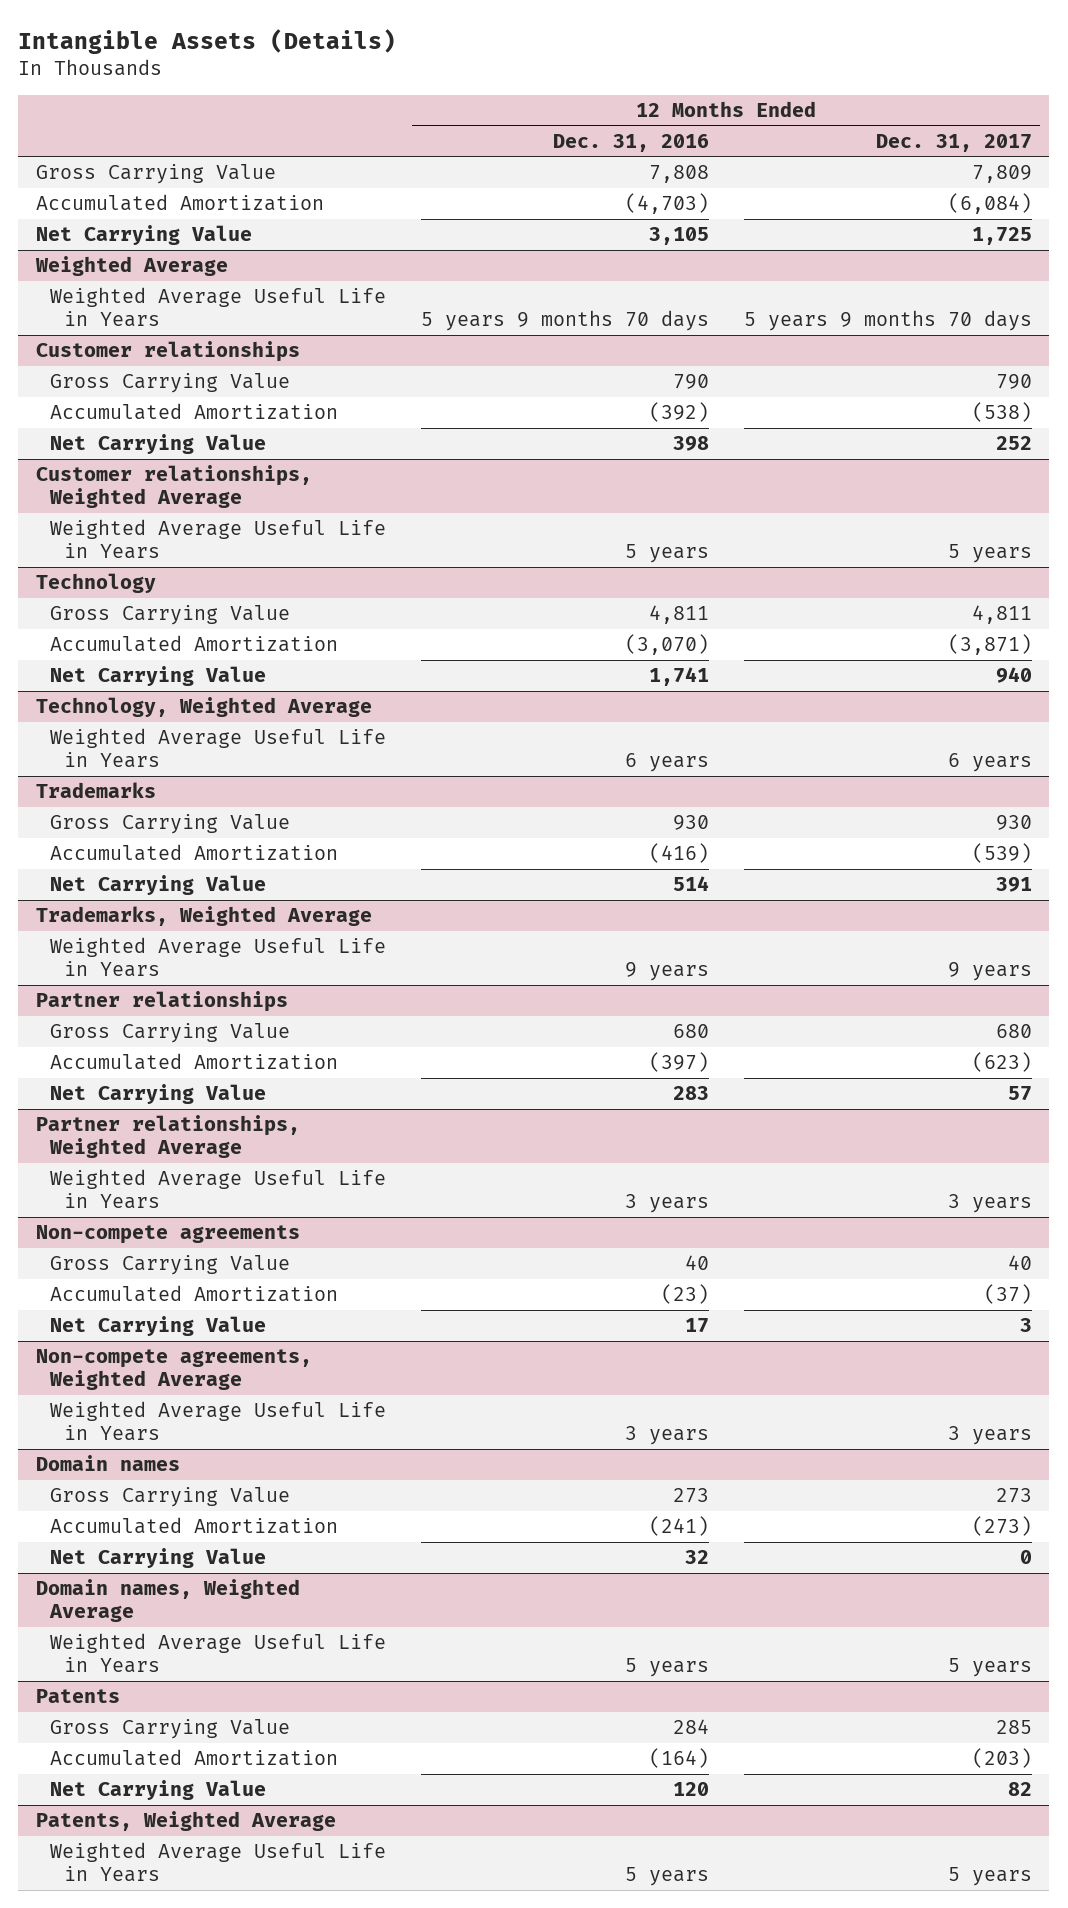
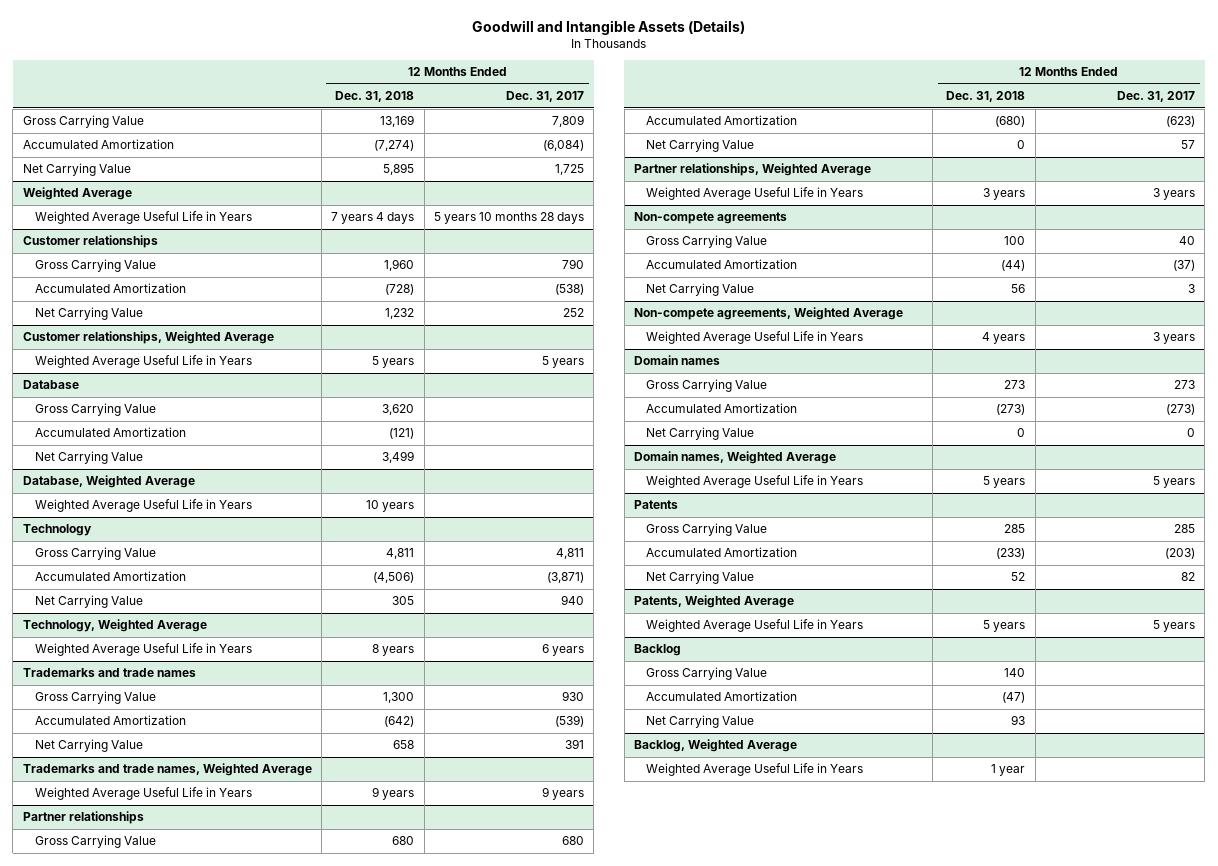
- Intangible Assets (Details)
+ Goodwill and Intangible Assets (Details)
- | 12 Months Ended Dec. 31, 2016 | 12 Months Ended Dec. 31, 2017
+ | 12 Months Ended Dec. 31, 2018 | 12 Months Ended Dec. 31, 2017
@ Weighted Average
- Weighted Average Useful Life in Years | 5 years 9 months 70 days | 5 years 9 months 70 days
+ Weighted Average Useful Life in Years | 7 years 4 days | 5 years 10 months 28 days
+ Database
+ Gross Carrying Value | 3,620 |
+ Accumulated Amortization | (121) |
+ Net Carrying Value | 3,499 |
+ Database, Weighted Average
+ Weighted Average Useful Life in Years | 10 years |
- Trademarks
+ Trademarks and trade names
- Trademarks, Weighted Average
+ Trademarks and trade names, Weighted Average
+ Backlog
+ Gross Carrying Value | 140 |
+ Accumulated Amortization | (47) |
+ Net Carrying Value | 93 |
+ Backlog, Weighted Average
+ Weighted Average Useful Life in Years | 1 year |

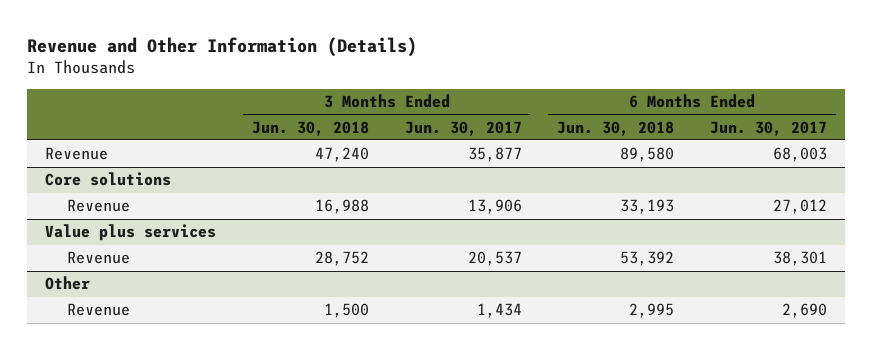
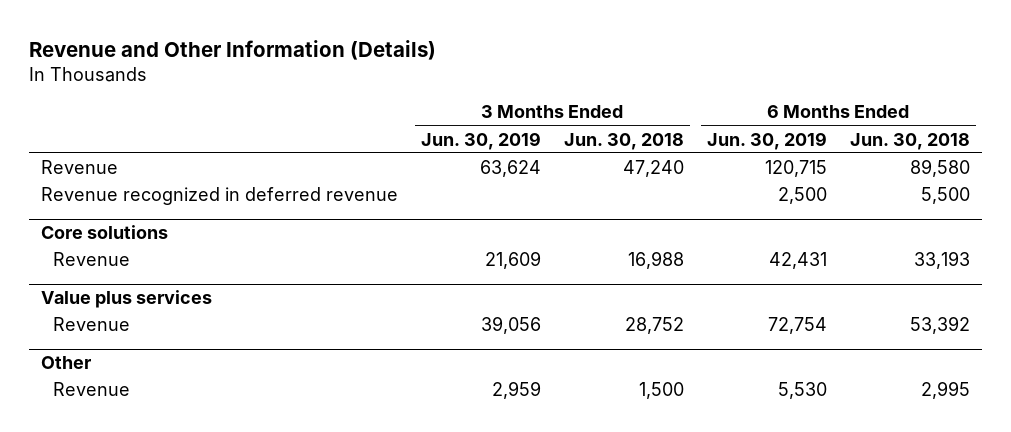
- | 3 Months Ended Jun. 30, 2018 | 3 Months Ended Jun. 30, 2017 | 6 Months Ended Jun. 30, 2018 | 6 Months Ended Jun. 30, 2017
+ | 3 Months Ended Jun. 30, 2019 | 3 Months Ended Jun. 30, 2018 | 6 Months Ended Jun. 30, 2019 | 6 Months Ended Jun. 30, 2018
+ Revenue recognized in deferred revenue | | | 2,500 | 5,500

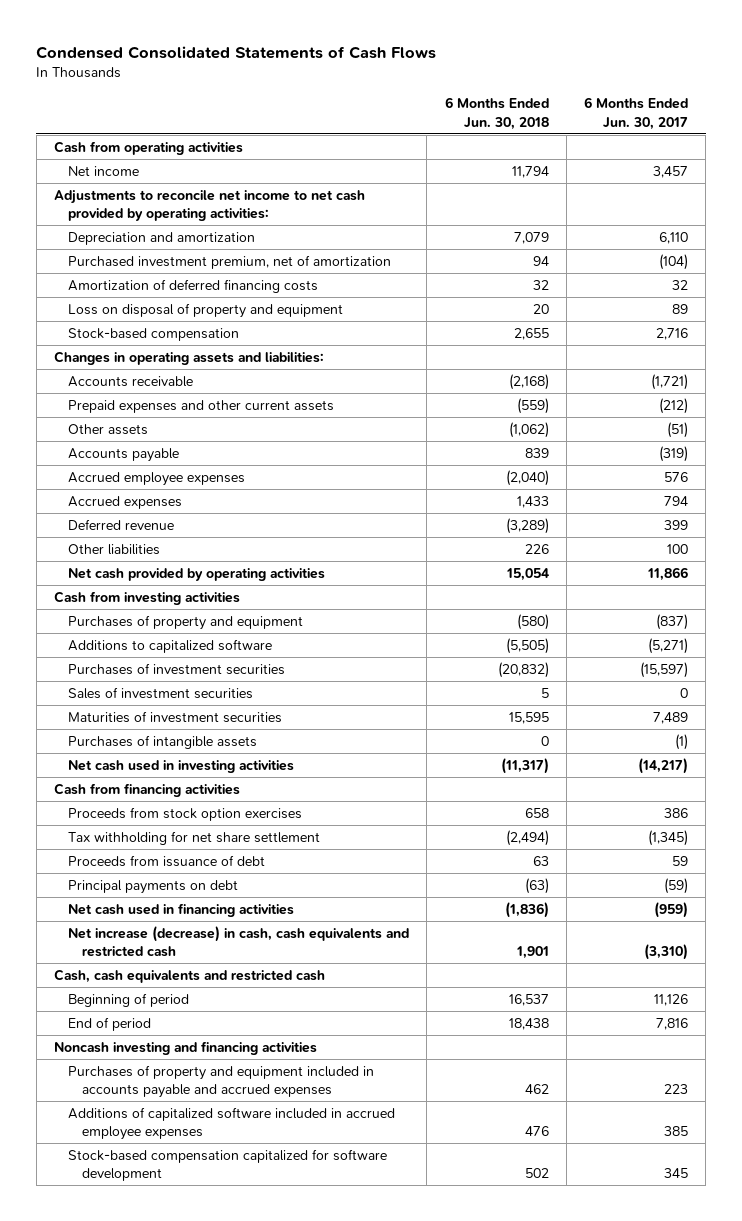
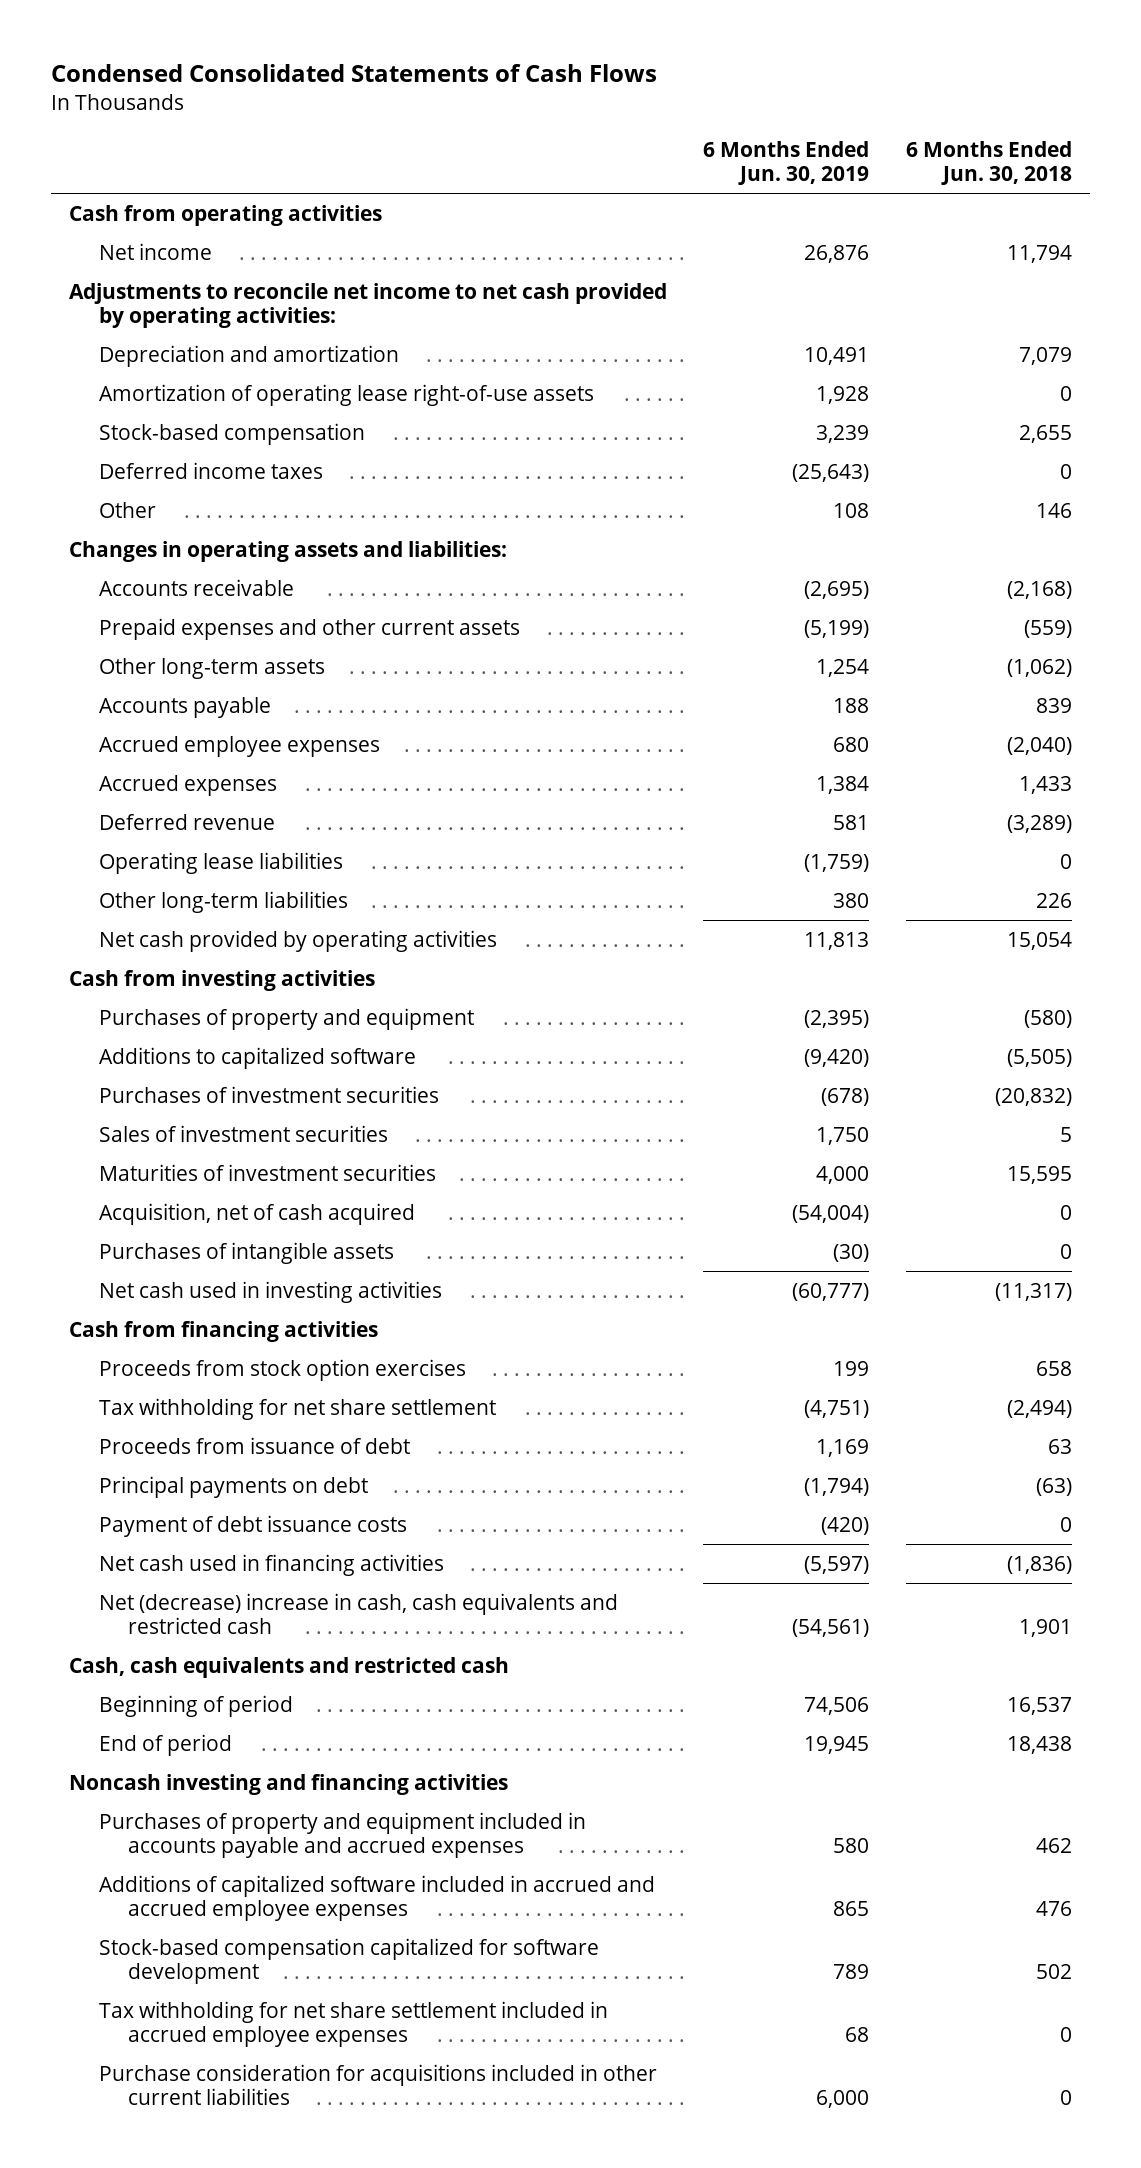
- | 6 Months Ended Jun. 30, 2018 | 6 Months Ended Jun. 30, 2017
+ | 6 Months Ended Jun. 30, 2019 | 6 Months Ended Jun. 30, 2018
- Purchased investment premium, net of amortization | 94 | (104)
- Amortization of deferred financing costs | 32 | 32
- Loss on disposal of property and equipment | 20 | 89
+ Amortization of operating lease right-of-use assets | 1,928 | 0
+ Deferred income taxes | (25,643) | 0
+ Other | 108 | 146
- Other assets | (1,062) | (51)
+ Other long-term assets | 1,254 | (1,062)
- Other liabilities | 226 | 100
+ Operating lease liabilities | (1,759) | 0
+ Other long-term liabilities | 380 | 226
+ Acquisition, net of cash acquired | (54,004) | 0
+ Payment of debt issuance costs | (420) | 0
- Net increase (decrease) in cash, cash equivalents and restricted cash | 1,901 | (3,310)
+ Net (decrease) increase in cash, cash equivalents and restricted cash | (54,561) | 1,901
- Additions of capitalized software included in accrued employee expenses | 476 | 385
+ Additions of capitalized software included in accrued and accrued employee expenses | 865 | 476
+ Tax withholding for net share settlement included in accrued employee expenses | 68 | 0
+ Purchase consideration for acquisitions included in other current liabilities | 6,000 | 0

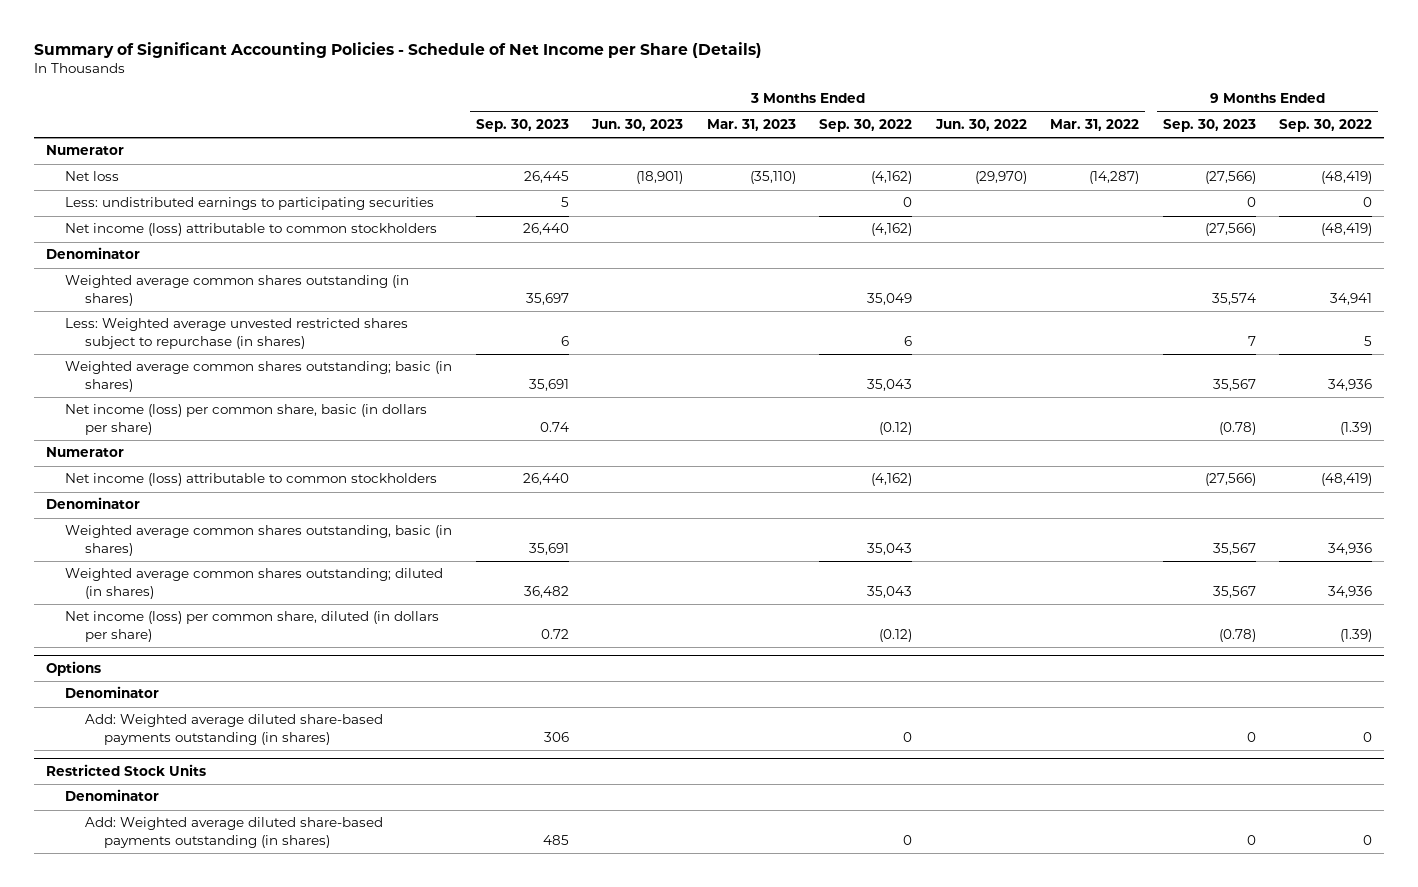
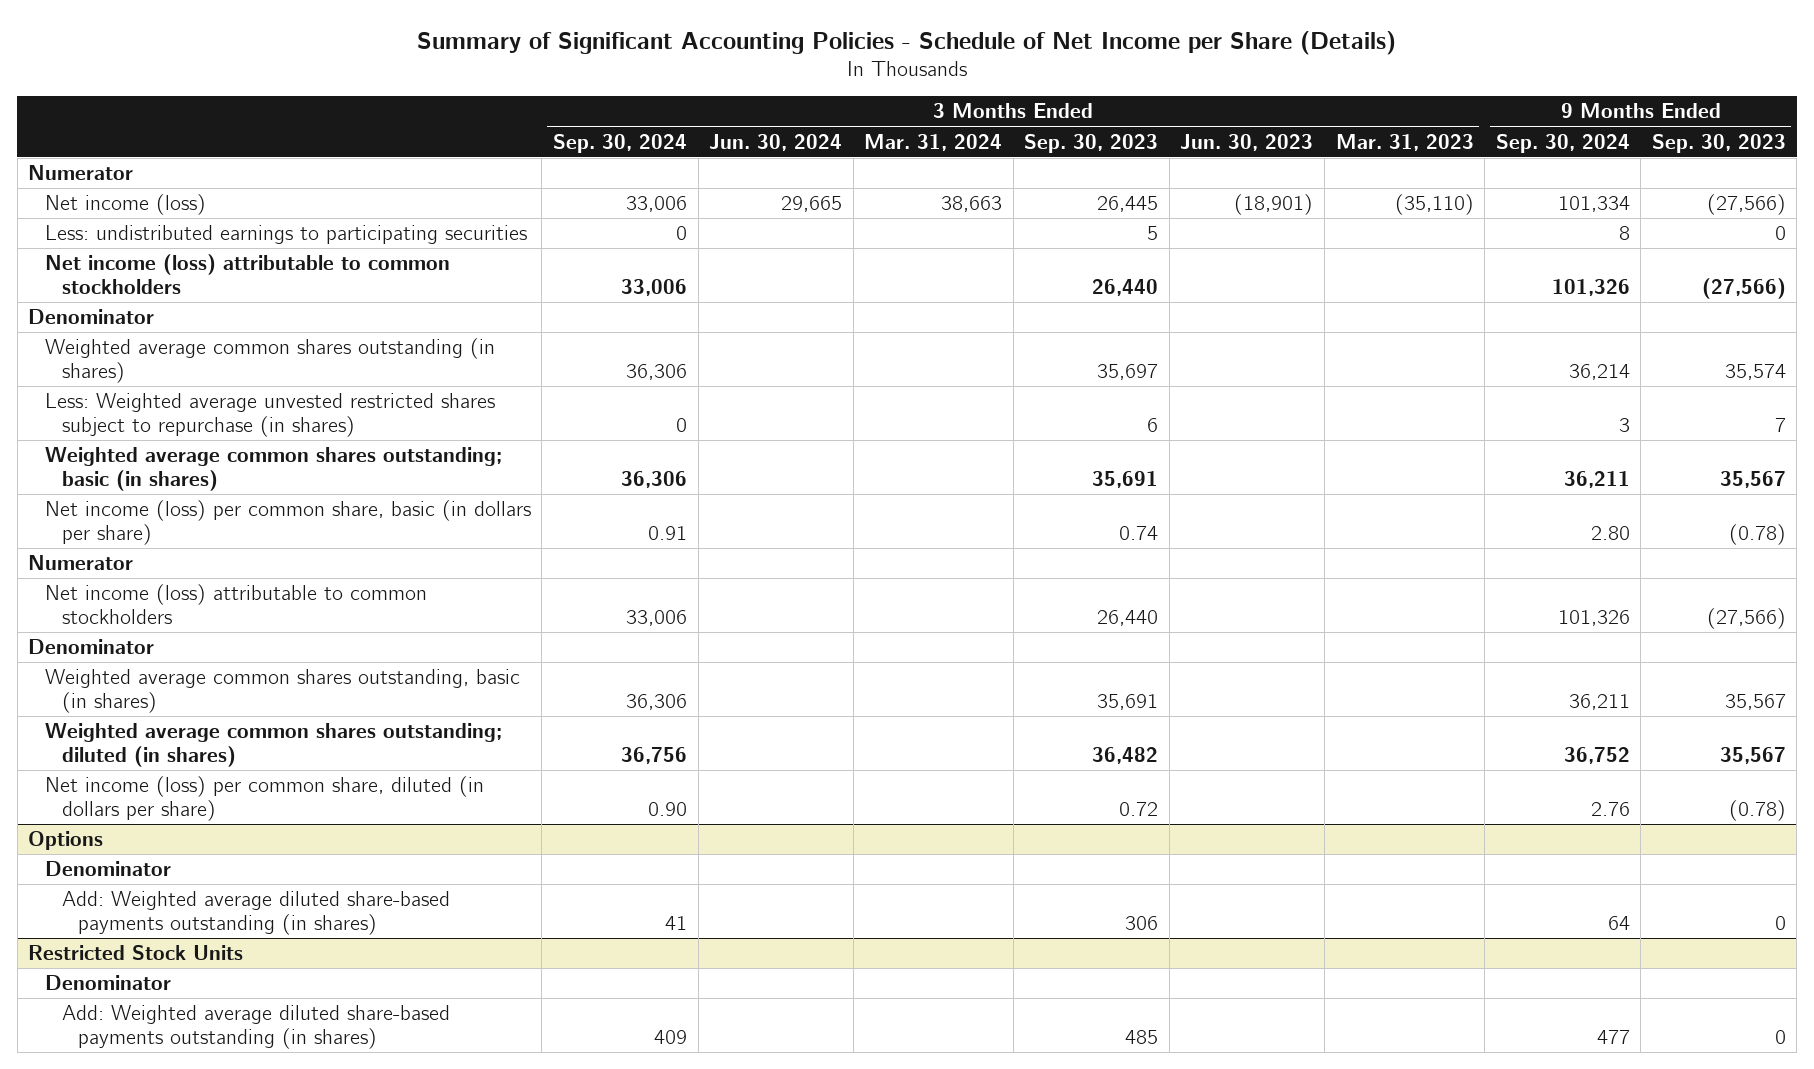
- | 3 Months Ended Sep. 30, 2023 | 3 Months Ended Jun. 30, 2023 | 3 Months Ended Mar. 31, 2023 | 3 Months Ended Sep. 30, 2022 | 3 Months Ended Jun. 30, 2022 | 3 Months Ended Mar. 31, 2022 | 9 Months Ended Sep. 30, 2023 | 9 Months Ended Sep. 30, 2022
+ | 3 Months Ended Sep. 30, 2024 | 3 Months Ended Jun. 30, 2024 | 3 Months Ended Mar. 31, 2024 | 3 Months Ended Sep. 30, 2023 | 3 Months Ended Jun. 30, 2023 | 3 Months Ended Mar. 31, 2023 | 9 Months Ended Sep. 30, 2024 | 9 Months Ended Sep. 30, 2023
- Net loss | 26,445 | (18,901) | (35,110) | (4,162) | (29,970) | (14,287) | (27,566) | (48,419)
+ Net income (loss) | 33,006 | 29,665 | 38,663 | 26,445 | (18,901) | (35,110) | 101,334 | (27,566)

